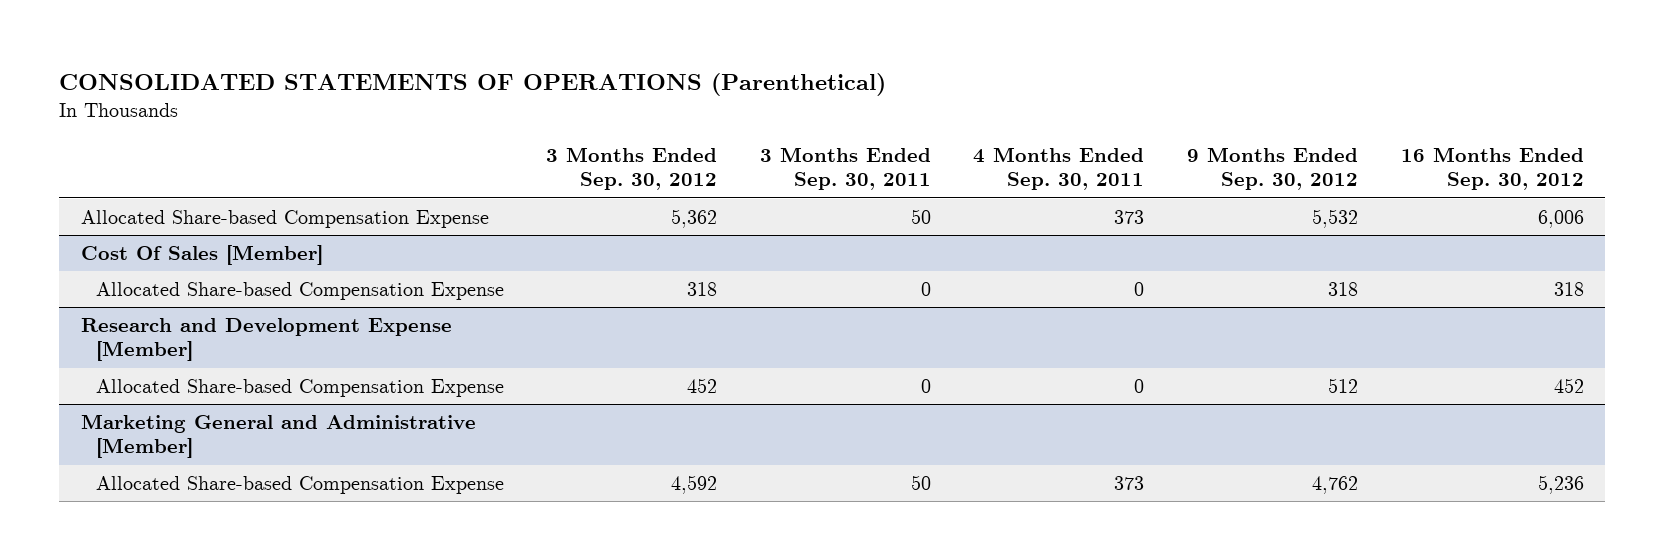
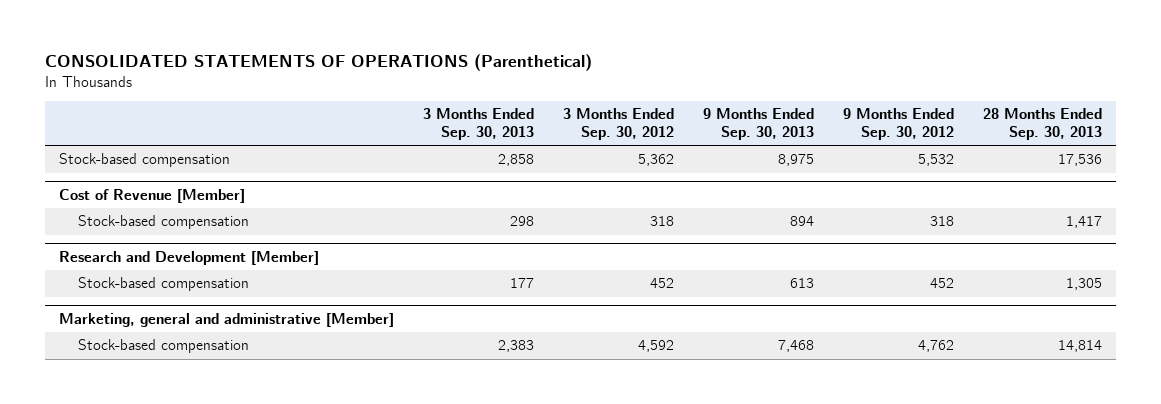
- | 3 Months Ended Sep. 30, 2012 | 3 Months Ended Sep. 30, 2011 | 4 Months Ended Sep. 30, 2011 | 9 Months Ended Sep. 30, 2012 | 16 Months Ended Sep. 30, 2012
+ | 3 Months Ended Sep. 30, 2013 | 3 Months Ended Sep. 30, 2012 | 9 Months Ended Sep. 30, 2013 | 9 Months Ended Sep. 30, 2012 | 28 Months Ended Sep. 30, 2013
- Allocated Share-based Compensation Expense | 5,362 | 50 | 373 | 5,532 | 6,006
- Cost Of Sales [Member]
- Allocated Share-based Compensation Expense | 318 | 0 | 0 | 318 | 318
- Research and Development Expense [Member]
- Allocated Share-based Compensation Expense | 452 | 0 | 0 | 512 | 452
- Marketing General and Administrative [Member]
- Allocated Share-based Compensation Expense | 4,592 | 50 | 373 | 4,762 | 5,236
+ Stock-based compensation | 2,858 | 5,362 | 8,975 | 5,532 | 17,536
+ Cost of Revenue [Member]
+ Stock-based compensation | 298 | 318 | 894 | 318 | 1,417
+ Research and Development [Member]
+ Stock-based compensation | 177 | 452 | 613 | 452 | 1,305
+ Marketing, general and administrative [Member]
+ Stock-based compensation | 2,383 | 4,592 | 7,468 | 4,762 | 14,814

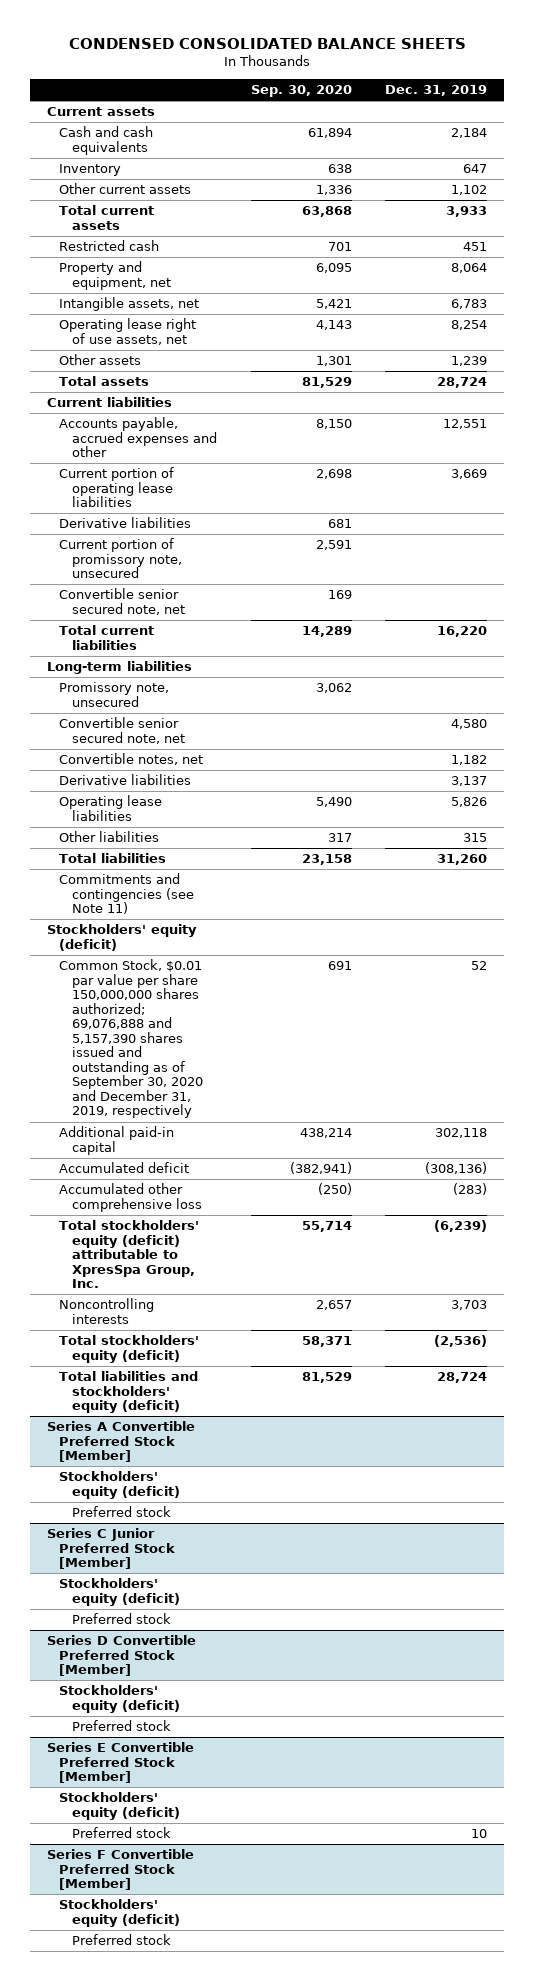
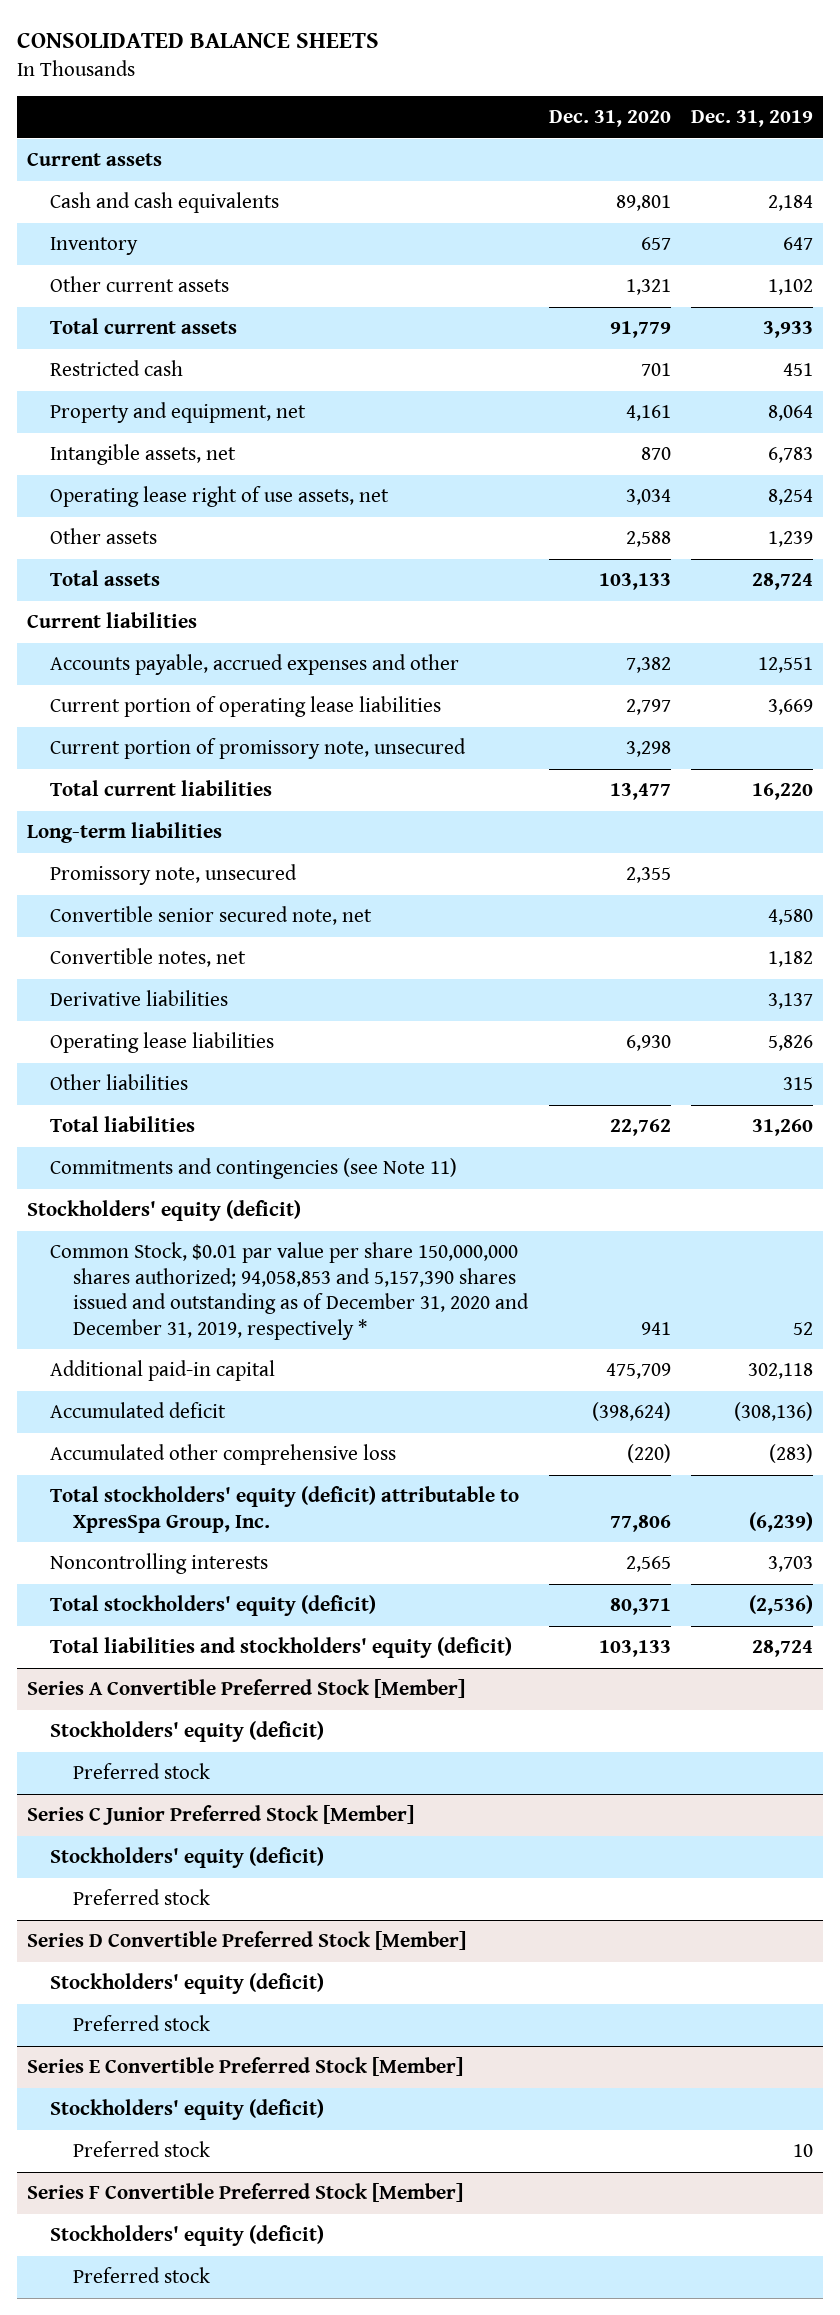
- CONDENSED CONSOLIDATED BALANCE SHEETS
+ CONSOLIDATED BALANCE SHEETS
- | Sep. 30, 2020 | Dec. 31, 2019
+ | Dec. 31, 2020 | Dec. 31, 2019
- Derivative liabilities | 681 |
- Convertible senior secured note, net | 169 |
- Common Stock, $0.01 par value per share 150,000,000 shares authorized; 69,076,888 and 5,157,390 shares issued and outstanding as of September 30, 2020 and December 31, 2019, respectively | 691 | 52
+ Common Stock, $0.01 par value per share 150,000,000 shares authorized; 94,058,853 and 5,157,390 shares issued and outstanding as of December 31, 2020 and December 31, 2019, respectively * | 941 | 52

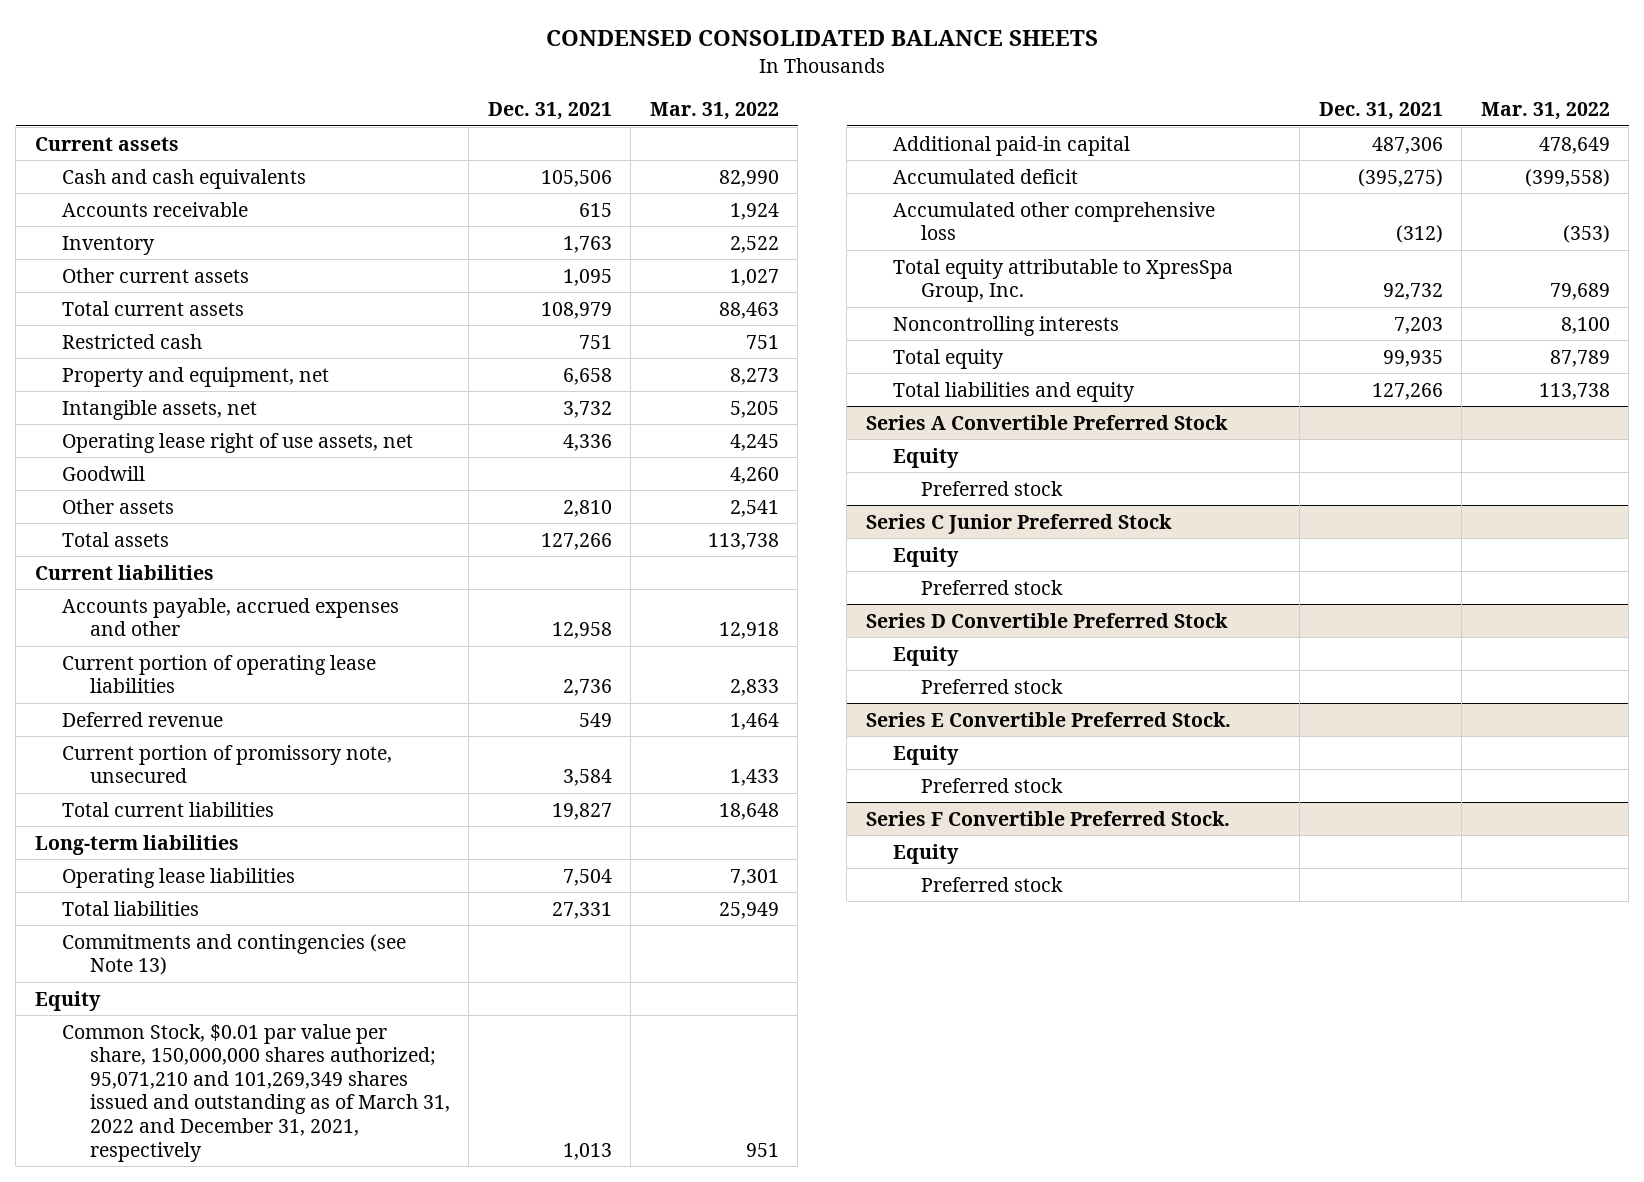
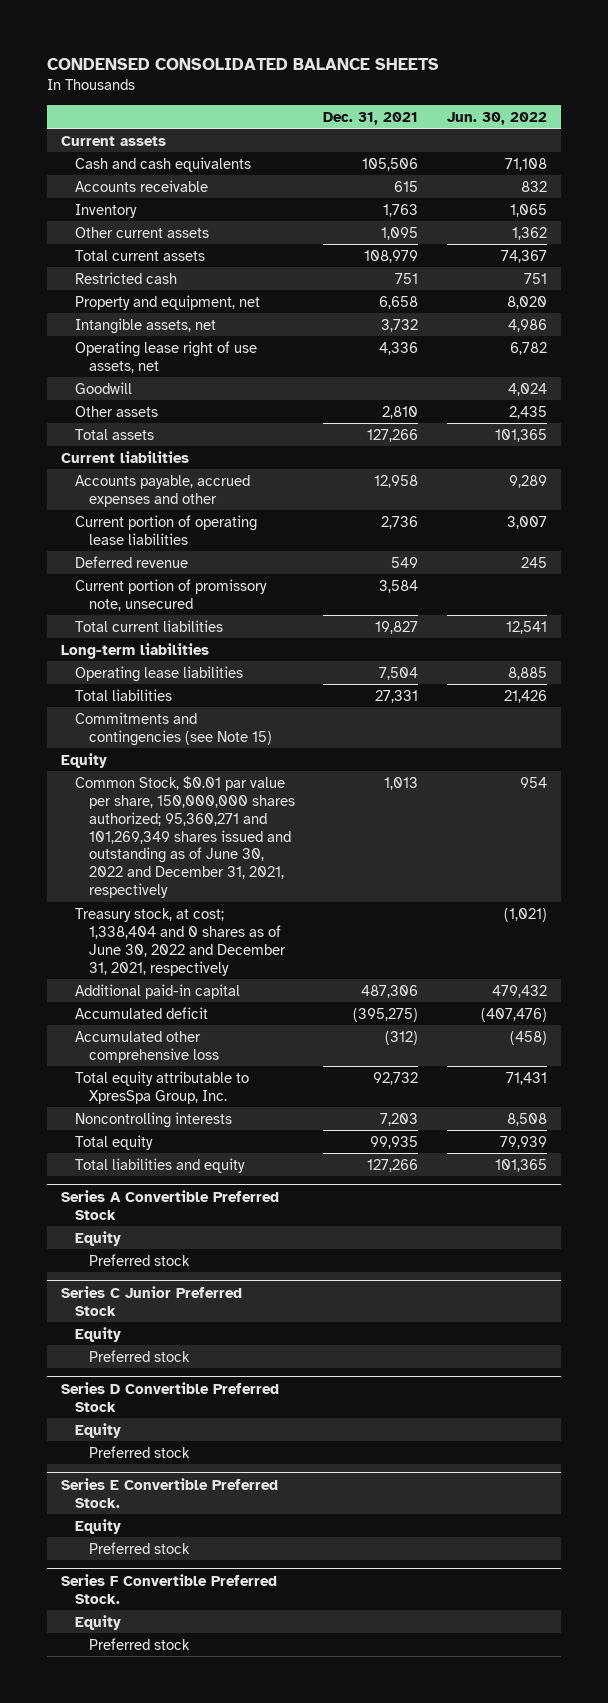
- | Dec. 31, 2021 | Mar. 31, 2022
+ | Dec. 31, 2021 | Jun. 30, 2022
- Commitments and contingencies (see Note 13)
+ Commitments and contingencies (see Note 15)
- Common Stock, $0.01 par value per share, 150,000,000 shares authorized; 95,071,210 and 101,269,349 shares issued and outstanding as of March 31, 2022 and December 31, 2021, respectively | 1,013 | 951
+ Common Stock, $0.01 par value per share, 150,000,000 shares authorized; 95,360,271 and 101,269,349 shares issued and outstanding as of June 30, 2022 and December 31, 2021, respectively | 1,013 | 954
+ Treasury stock, at cost; 1,338,404 and 0 shares as of June 30, 2022 and December 31, 2021, respectively | | (1,021)

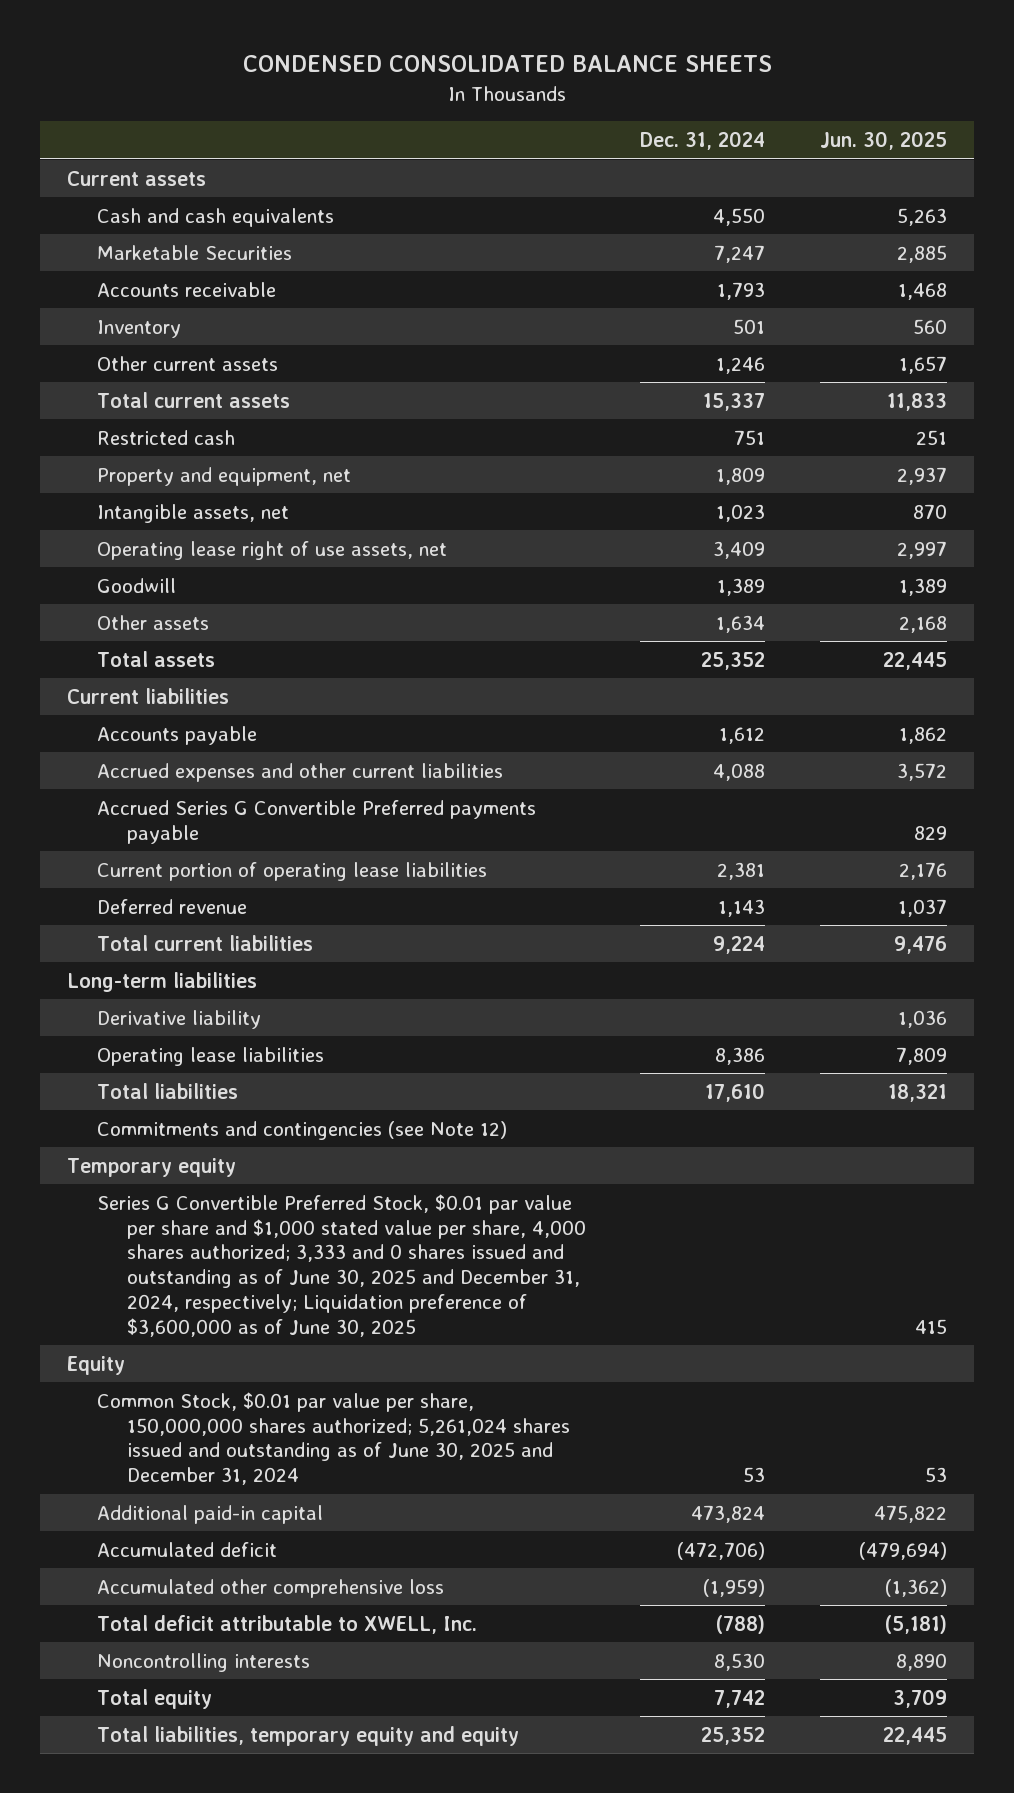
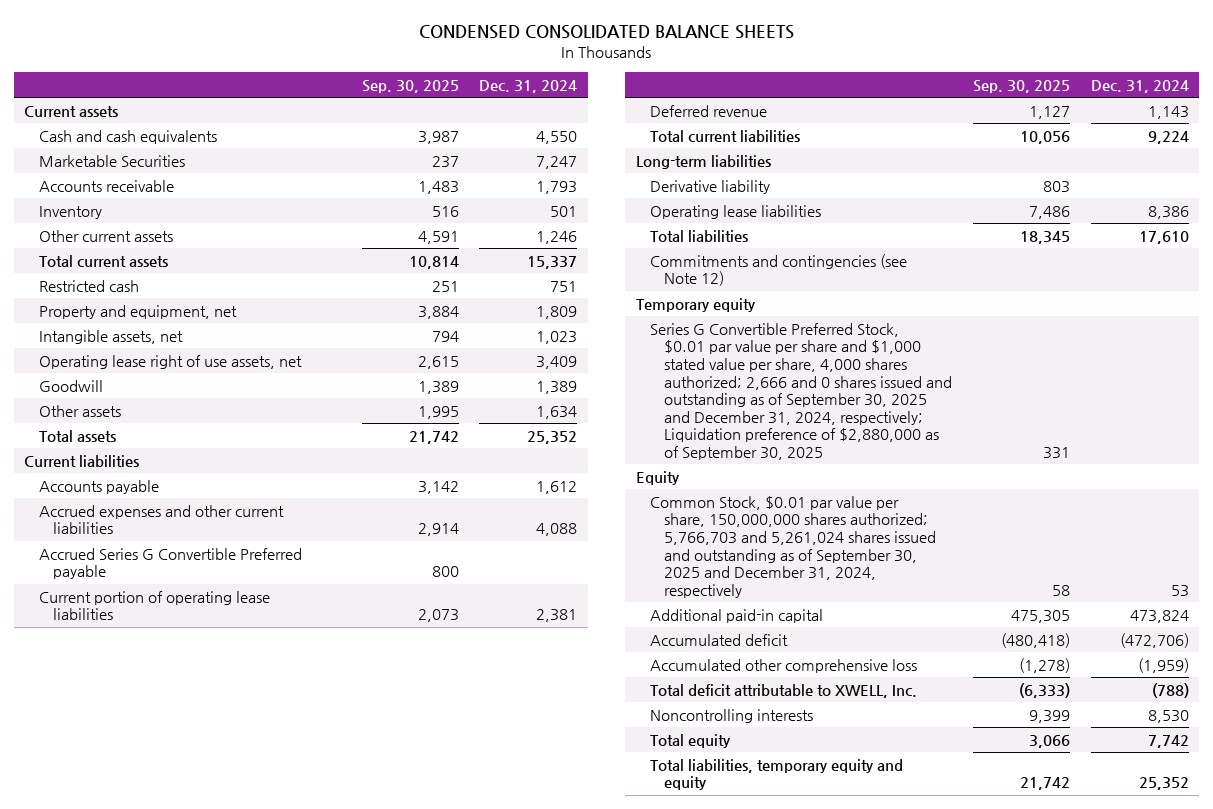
- | Dec. 31, 2024 | Jun. 30, 2025
+ | Sep. 30, 2025 | Dec. 31, 2024
- Accrued Series G Convertible Preferred payments payable | | 829
+ Accrued Series G Convertible Preferred payable | 800 |
- Series G Convertible Preferred Stock, $0.01 par value per share and $1,000 stated value per share, 4,000 shares authorized; 3,333 and 0 shares issued and outstanding as of June 30, 2025 and December 31, 2024, respectively; Liquidation preference of $3,600,000 as of June 30, 2025 | | 415
+ Series G Convertible Preferred Stock, $0.01 par value per share and $1,000 stated value per share, 4,000 shares authorized; 2,666 and 0 shares issued and outstanding as of September 30, 2025 and December 31, 2024, respectively; Liquidation preference of $2,880,000 as of September 30, 2025 | 331 |
- Common Stock, $0.01 par value per share, 150,000,000 shares authorized; 5,261,024 shares issued and outstanding as of June 30, 2025 and December 31, 2024 | 53 | 53
+ Common Stock, $0.01 par value per share, 150,000,000 shares authorized; 5,766,703 and 5,261,024 shares issued and outstanding as of September 30, 2025 and December 31, 2024, respectively | 58 | 53

